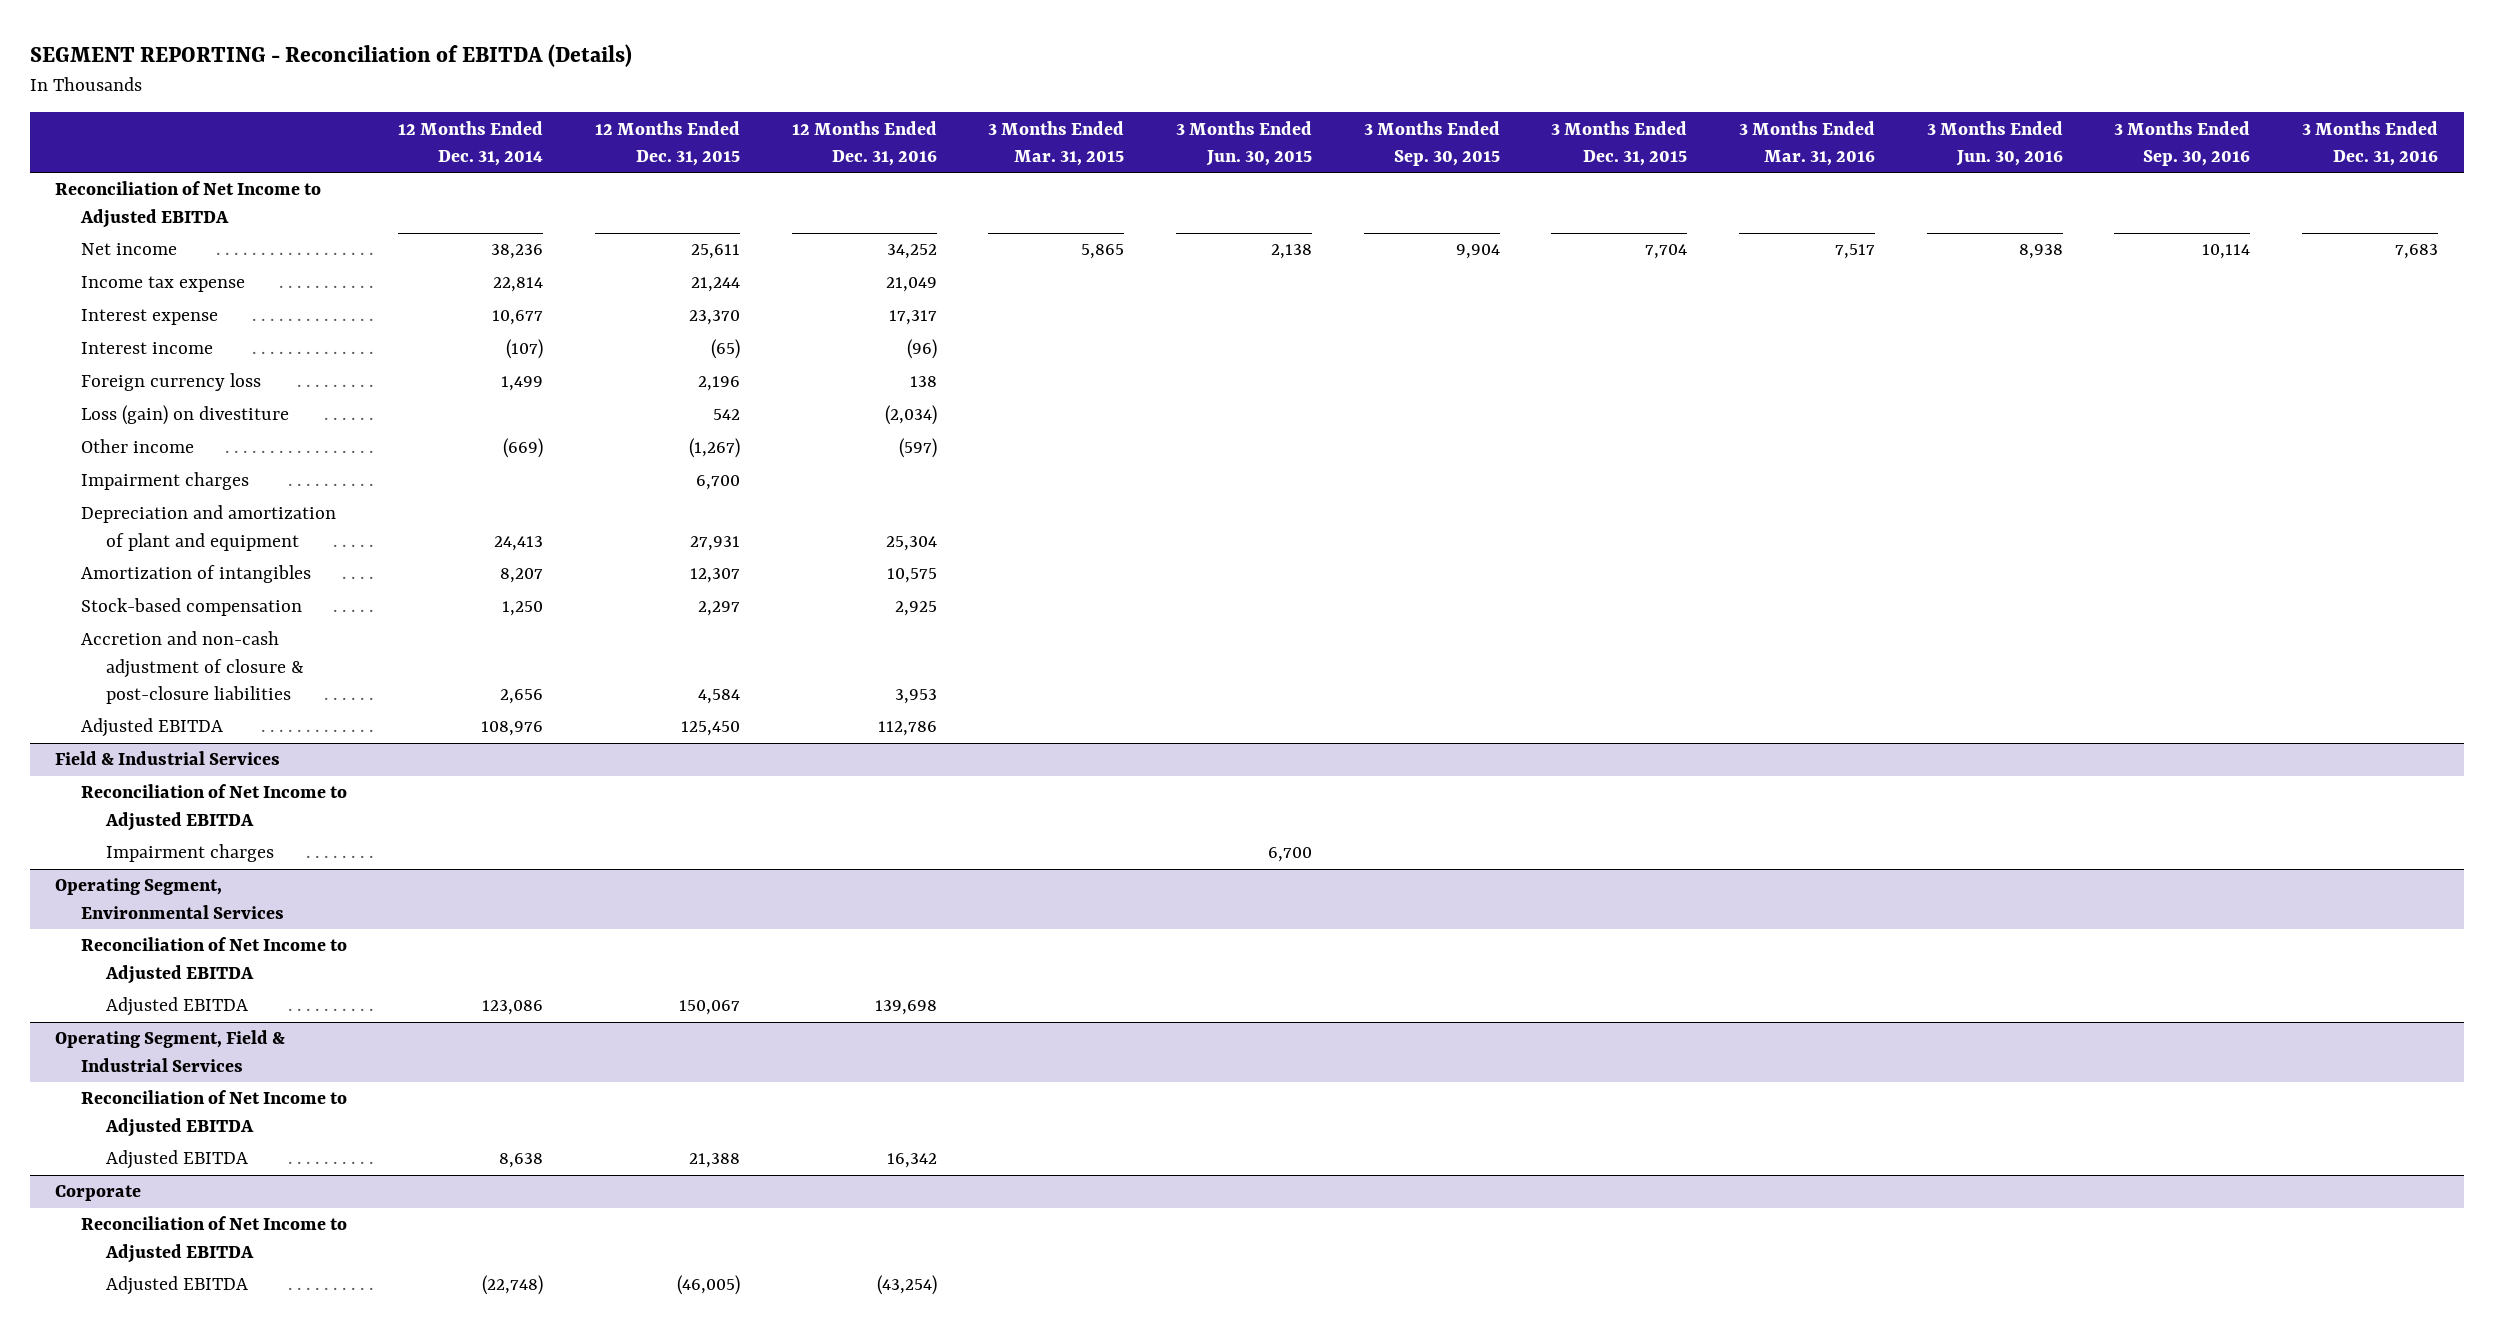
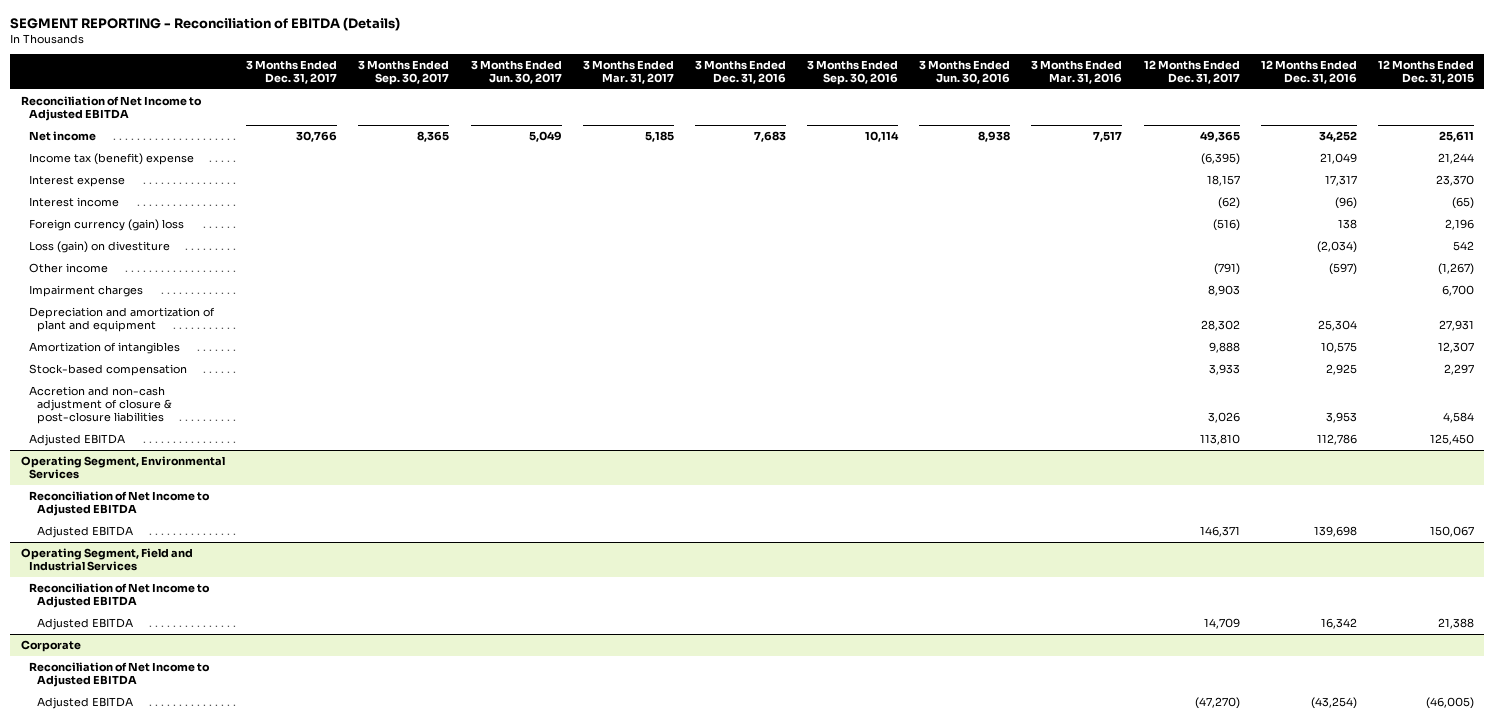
- | 12 Months Ended Dec. 31, 2014 | 12 Months Ended Dec. 31, 2015 | 12 Months Ended Dec. 31, 2016 | 3 Months Ended Mar. 31, 2015 | 3 Months Ended Jun. 30, 2015 | 3 Months Ended Sep. 30, 2015 | 3 Months Ended Dec. 31, 2015 | 3 Months Ended Mar. 31, 2016 | 3 Months Ended Jun. 30, 2016 | 3 Months Ended Sep. 30, 2016 | 3 Months Ended Dec. 31, 2016
+ | 3 Months Ended Dec. 31, 2017 | 3 Months Ended Sep. 30, 2017 | 3 Months Ended Jun. 30, 2017 | 3 Months Ended Mar. 31, 2017 | 3 Months Ended Dec. 31, 2016 | 3 Months Ended Sep. 30, 2016 | 3 Months Ended Jun. 30, 2016 | 3 Months Ended Mar. 31, 2016 | 12 Months Ended Dec. 31, 2017 | 12 Months Ended Dec. 31, 2016 | 12 Months Ended Dec. 31, 2015
- Income tax expense | 22,814 | 21,244 | 21,049 | | | | | | | |
+ Income tax (benefit) expense | | | | | | | | | (6,395) | 21,049 | 21,244
- Foreign currency loss | 1,499 | 2,196 | 138 | | | | | | | |
+ Foreign currency (gain) loss | | | | | | | | | (516) | 138 | 2,196
- Field & Industrial Services
- Reconciliation of Net Income to Adjusted EBITDA
- Impairment charges | | | | | 6,700 | | | | | |
- Operating Segment, Field & Industrial Services
+ Operating Segment, Field and Industrial Services

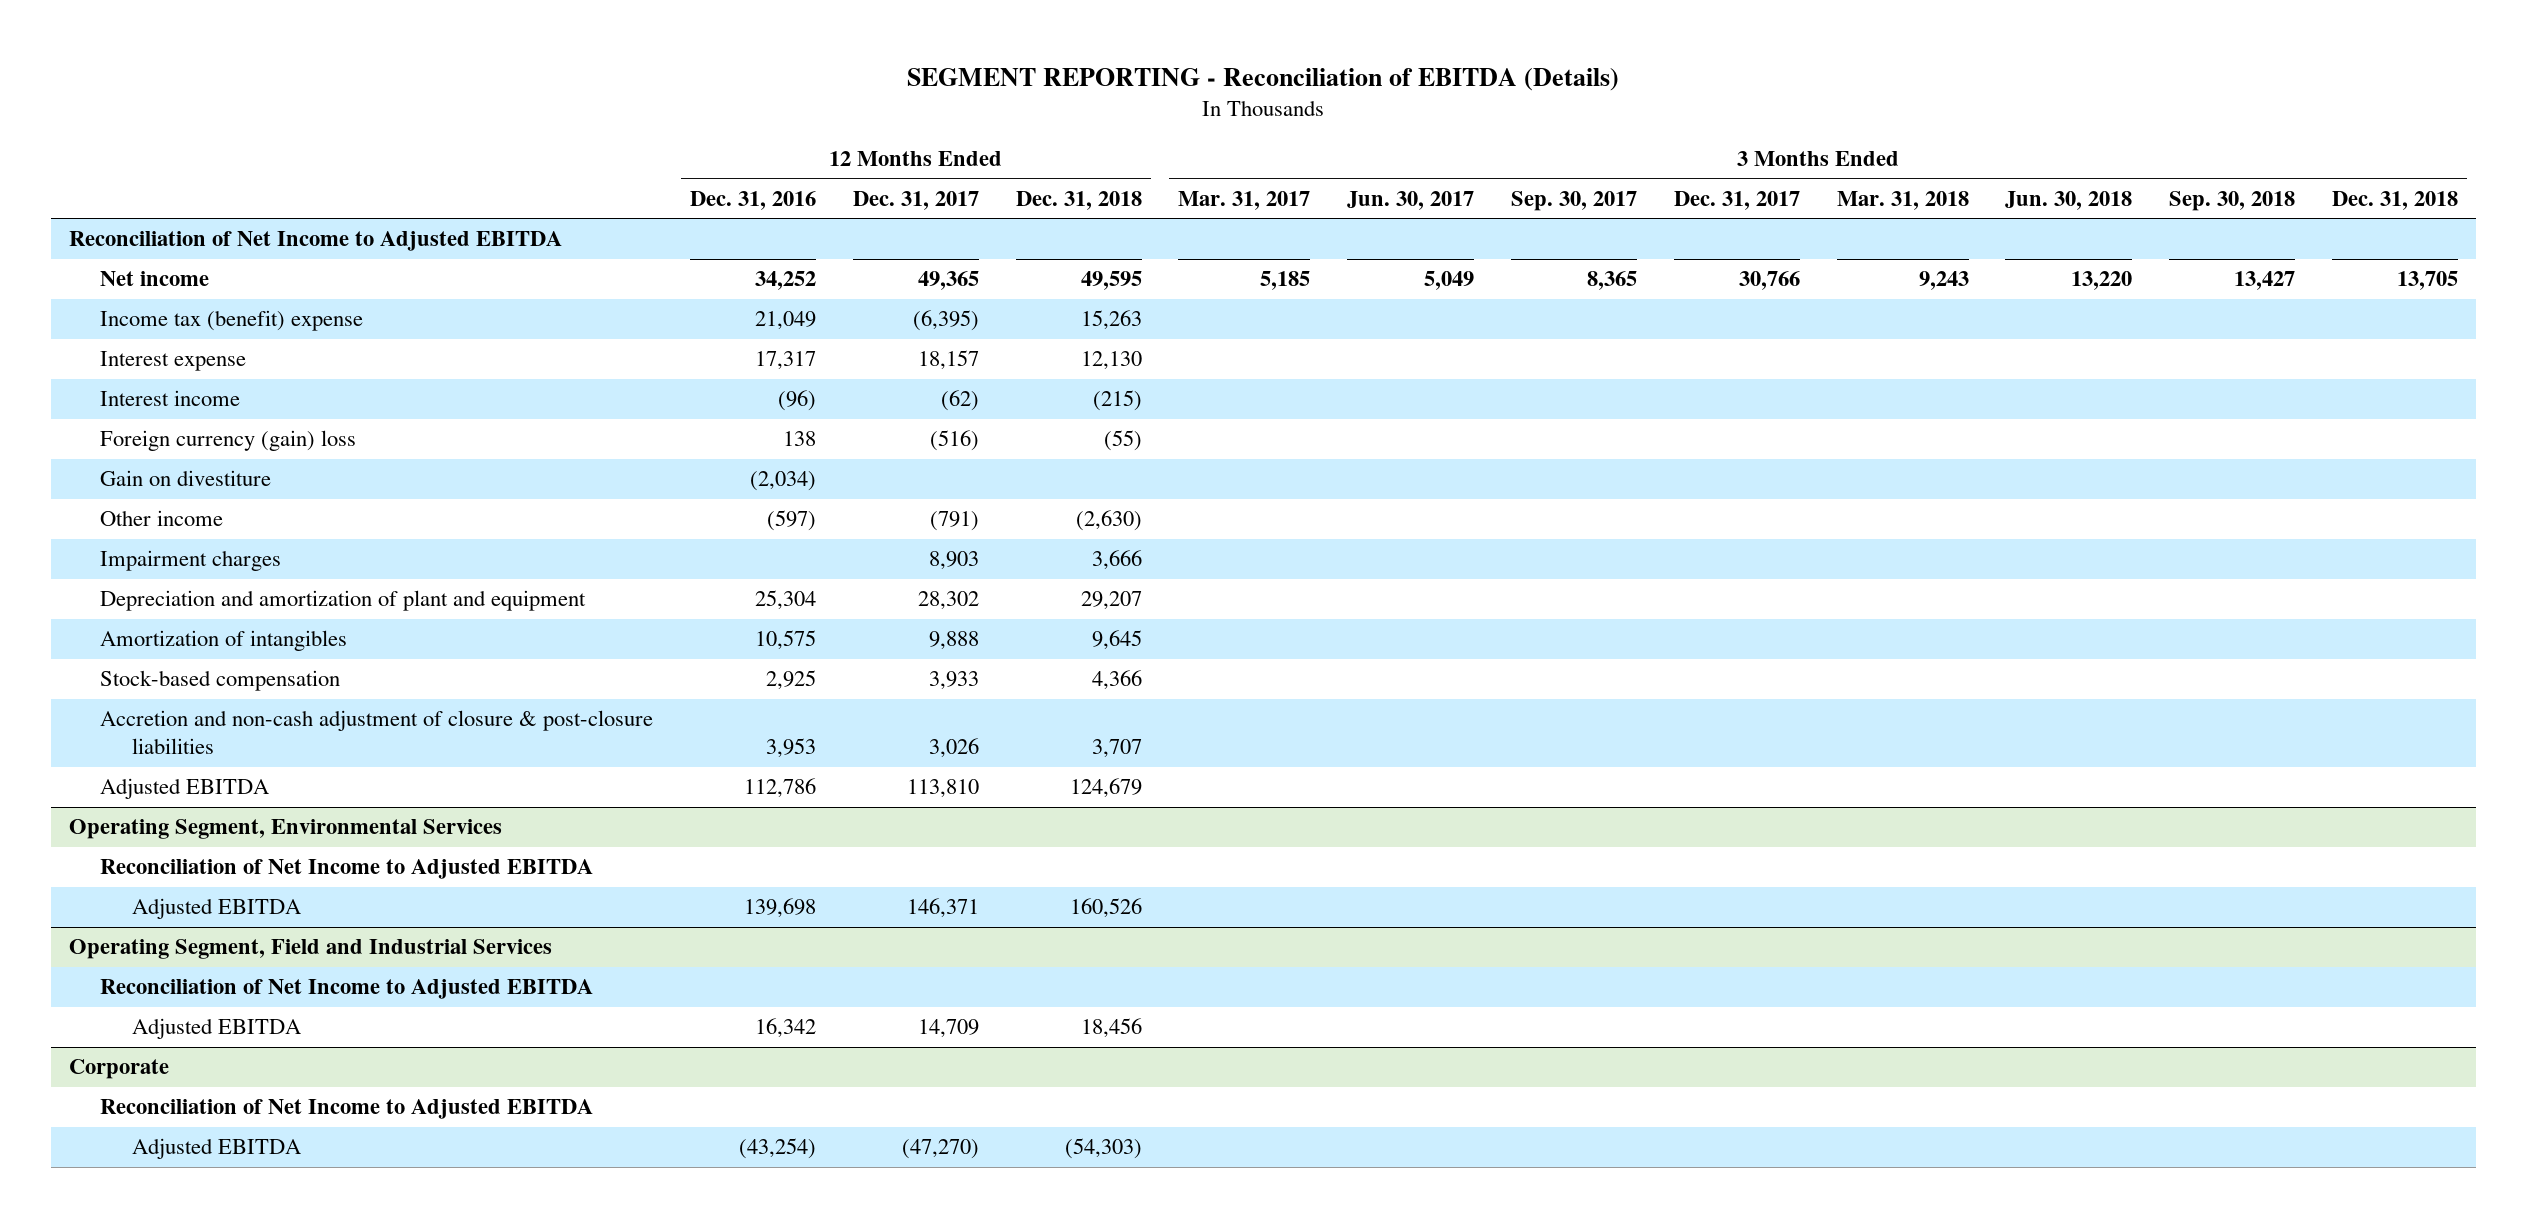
- | 3 Months Ended Dec. 31, 2017 | 3 Months Ended Sep. 30, 2017 | 3 Months Ended Jun. 30, 2017 | 3 Months Ended Mar. 31, 2017 | 3 Months Ended Dec. 31, 2016 | 3 Months Ended Sep. 30, 2016 | 3 Months Ended Jun. 30, 2016 | 3 Months Ended Mar. 31, 2016 | 12 Months Ended Dec. 31, 2017 | 12 Months Ended Dec. 31, 2016 | 12 Months Ended Dec. 31, 2015
+ | 12 Months Ended Dec. 31, 2016 | 12 Months Ended Dec. 31, 2017 | 12 Months Ended Dec. 31, 2018 | 3 Months Ended Mar. 31, 2017 | 3 Months Ended Jun. 30, 2017 | 3 Months Ended Sep. 30, 2017 | 3 Months Ended Dec. 31, 2017 | 3 Months Ended Mar. 31, 2018 | 3 Months Ended Jun. 30, 2018 | 3 Months Ended Sep. 30, 2018 | 3 Months Ended Dec. 31, 2018
- Loss (gain) on divestiture | | | | | | | | | | (2,034) | 542
+ Gain on divestiture | (2,034) | | | | | | | | | |

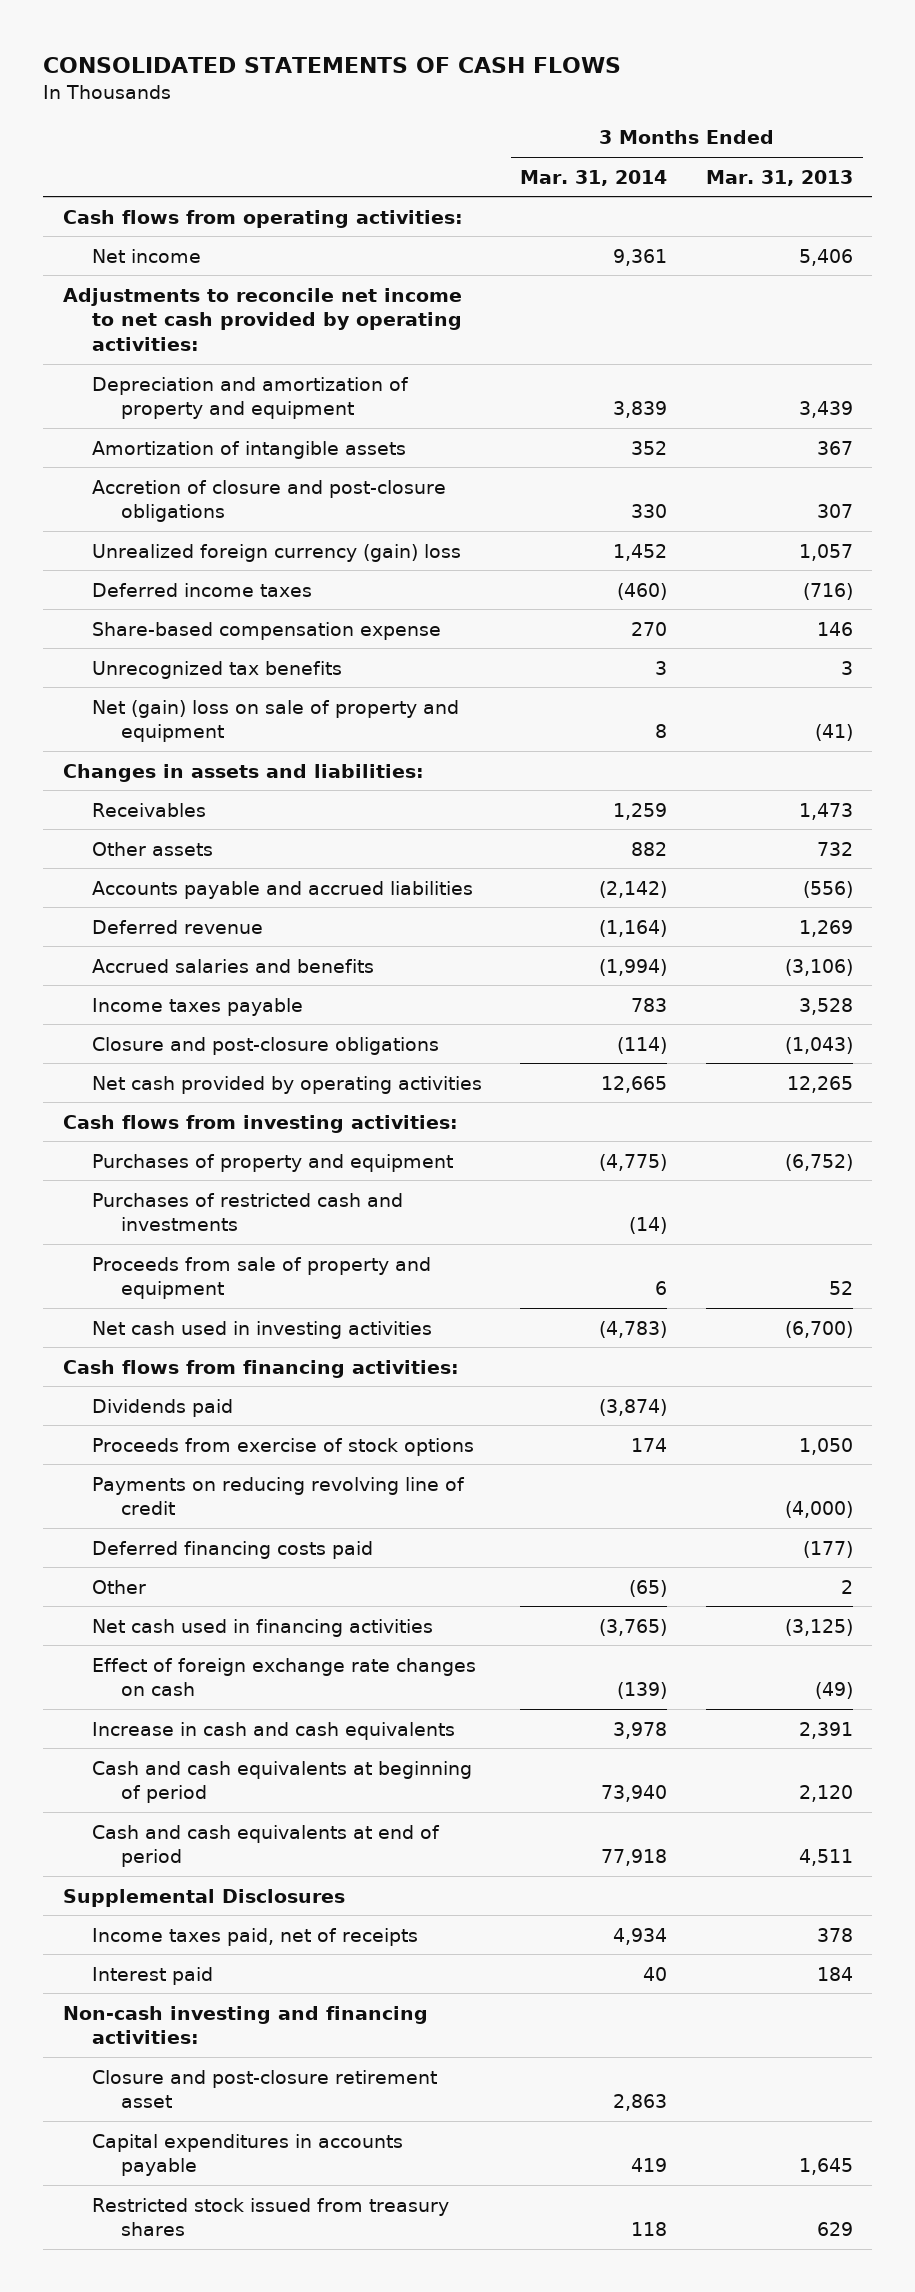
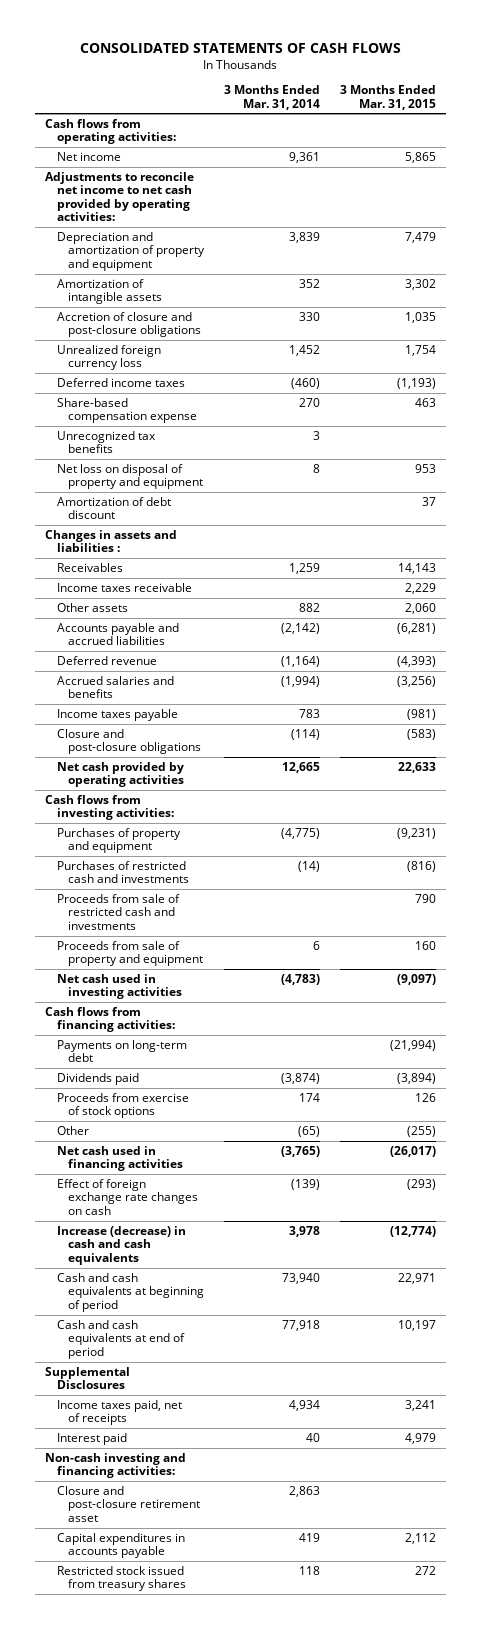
- | 3 Months Ended Mar. 31, 2014 | 3 Months Ended Mar. 31, 2013
+ | 3 Months Ended Mar. 31, 2014 | 3 Months Ended Mar. 31, 2015
- Unrealized foreign currency (gain) loss | 1,452 | 1,057
+ Unrealized foreign currency loss | 1,452 | 1,754
- Net (gain) loss on sale of property and equipment | 8 | (41)
- Changes in assets and liabilities:
+ Net loss on disposal of property and equipment | 8 | 953
+ Amortization of debt discount | | 37
+ Changes in assets and liabilities :
+ Income taxes receivable | | 2,229
+ Proceeds from sale of restricted cash and investments | | 790
+ Payments on long-term debt | | (21,994)
- Payments on reducing revolving line of credit | | (4,000)
- Deferred financing costs paid | | (177)
- Increase in cash and cash equivalents | 3,978 | 2,391
+ Increase (decrease) in cash and cash equivalents | 3,978 | (12,774)

